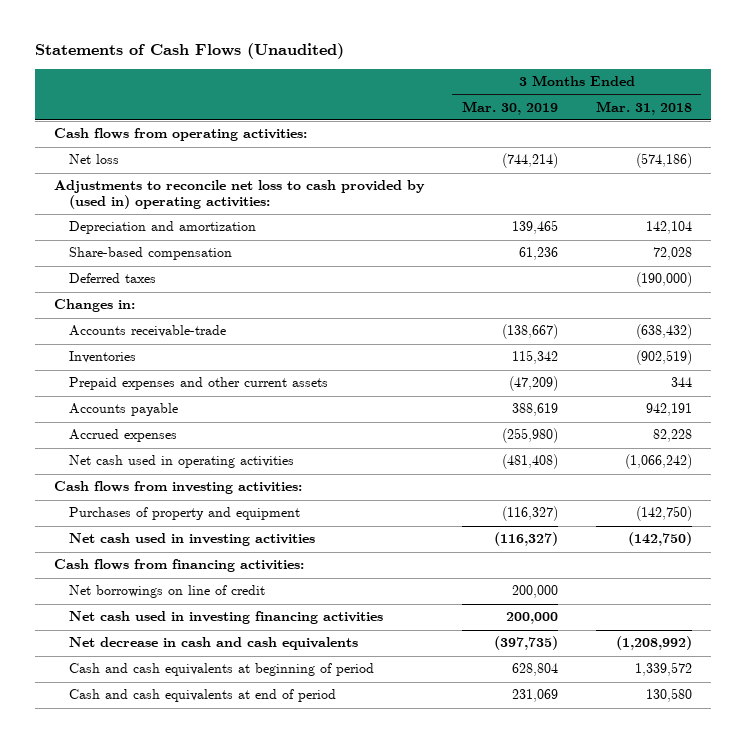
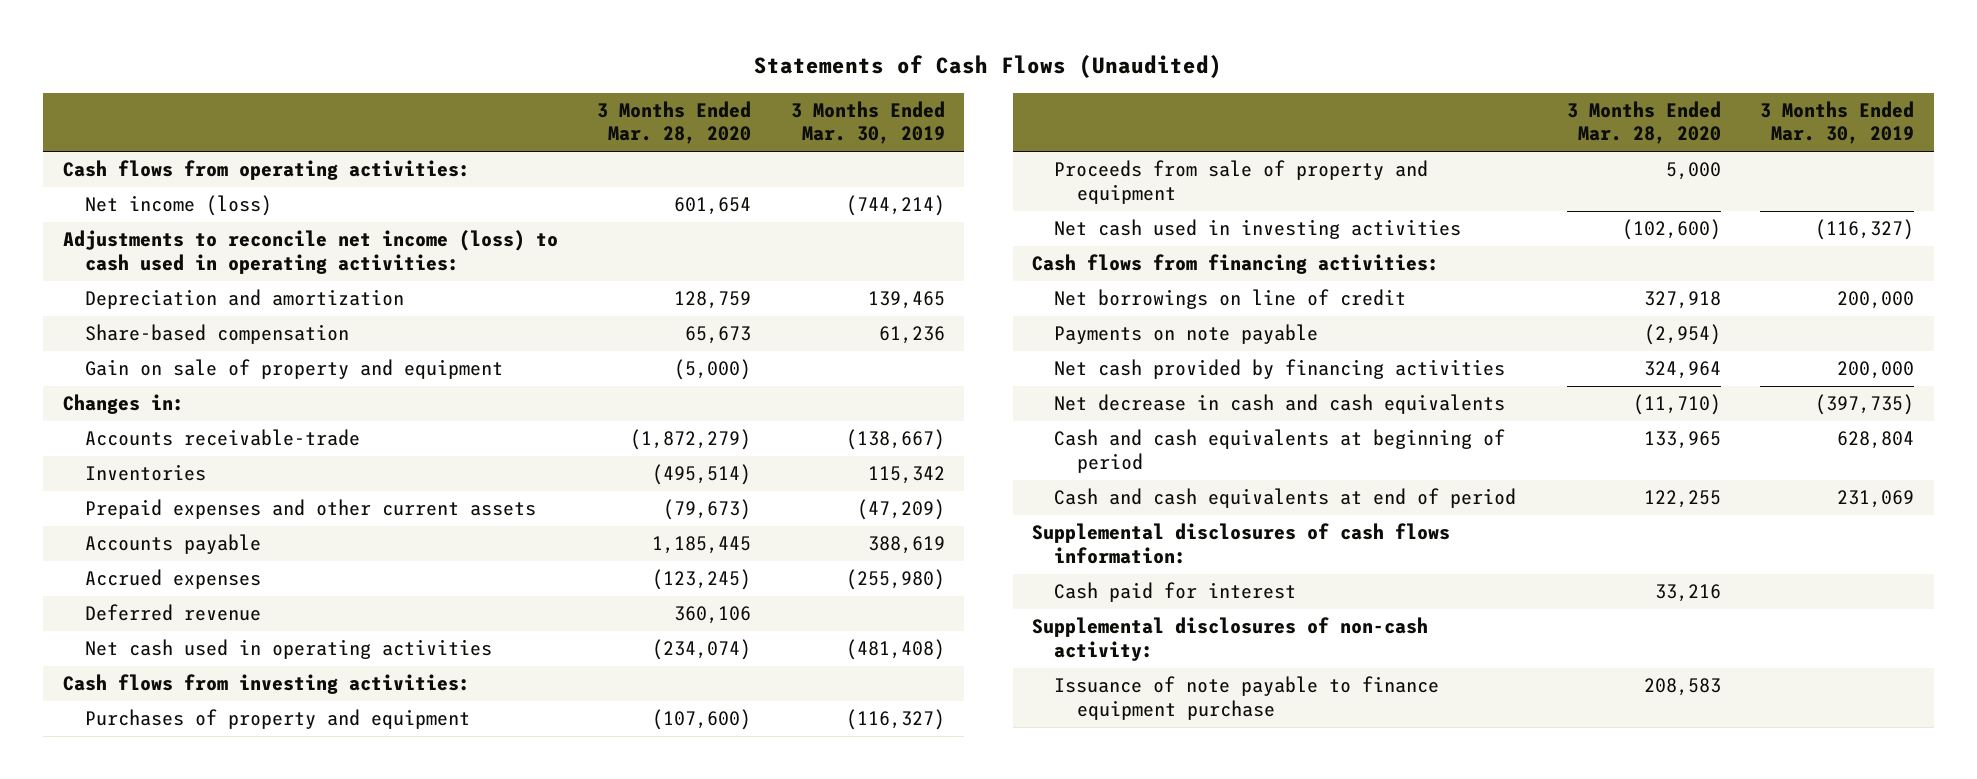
- | 3 Months Ended Mar. 30, 2019 | 3 Months Ended Mar. 31, 2018
+ | 3 Months Ended Mar. 28, 2020 | 3 Months Ended Mar. 30, 2019
- Net loss | (744,214) | (574,186)
- Adjustments to reconcile net loss to cash provided by (used in) operating activities:
+ Net income (loss) | 601,654 | (744,214)
+ Adjustments to reconcile net income (loss) to cash used in operating activities:
- Deferred taxes | | (190,000)
+ Gain on sale of property and equipment | (5,000) |
+ Deferred revenue | 360,106 |
+ Proceeds from sale of property and equipment | 5,000 |
- Net cash used in investing financing activities | 200,000 |
+ Payments on note payable | (2,954) |
+ Net cash provided by financing activities | 324,964 | 200,000
+ Supplemental disclosures of cash flows information:
+ Cash paid for interest | 33,216 |
+ Supplemental disclosures of non-cash activity:
+ Issuance of note payable to finance equipment purchase | 208,583 |

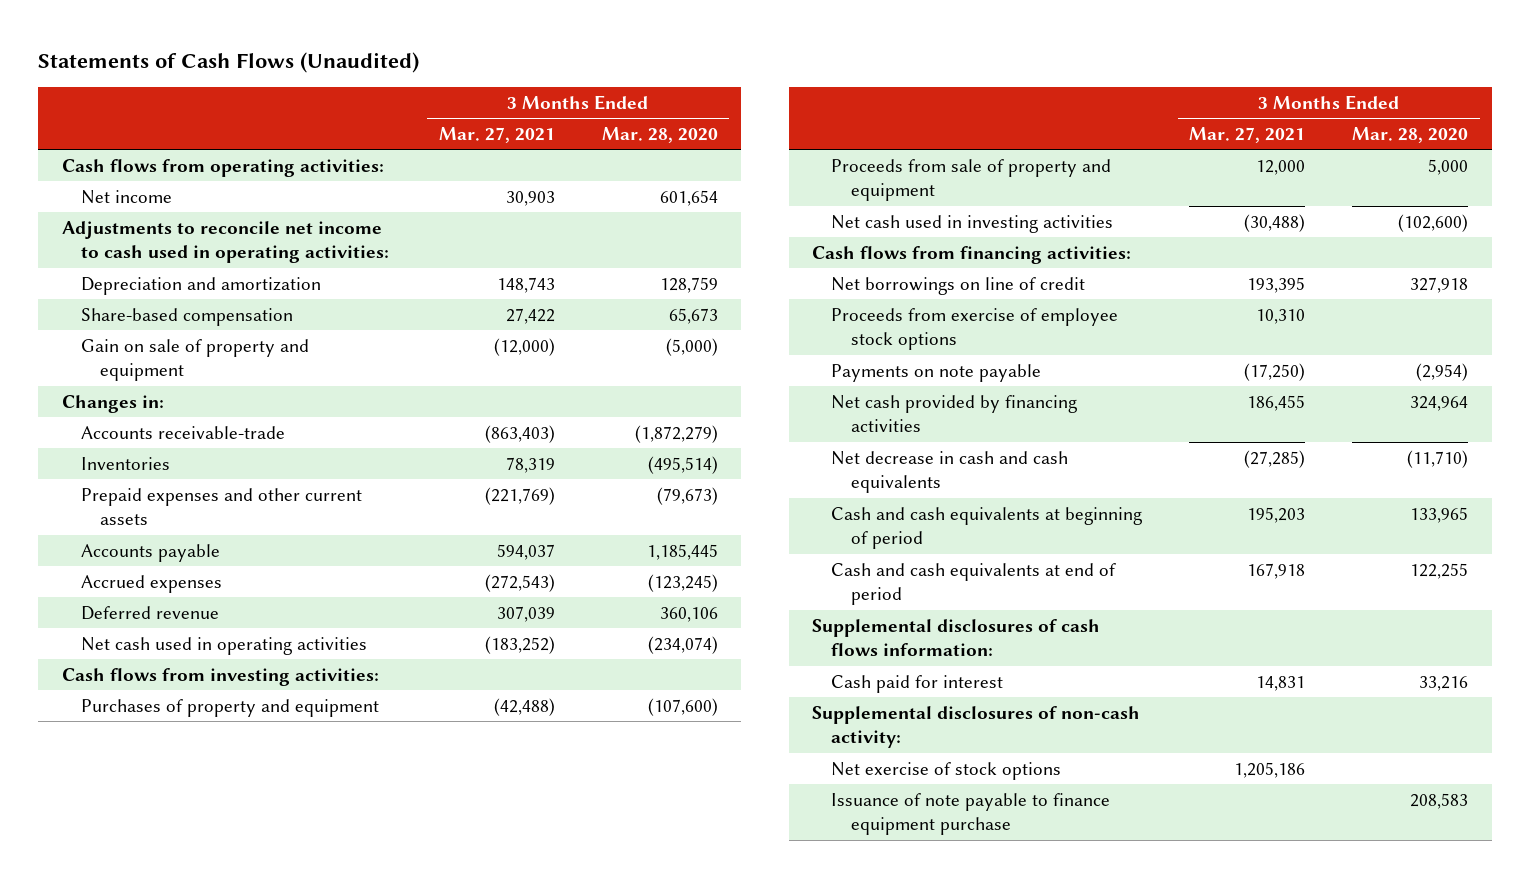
- | 3 Months Ended Mar. 28, 2020 | 3 Months Ended Mar. 30, 2019
+ | 3 Months Ended Mar. 27, 2021 | 3 Months Ended Mar. 28, 2020
- Net income (loss) | 601,654 | (744,214)
- Adjustments to reconcile net income (loss) to cash used in operating activities:
+ Net income | 30,903 | 601,654
+ Adjustments to reconcile net income to cash used in operating activities:
+ Proceeds from exercise of employee stock options | 10,310 |
+ Net exercise of stock options | 1,205,186 |

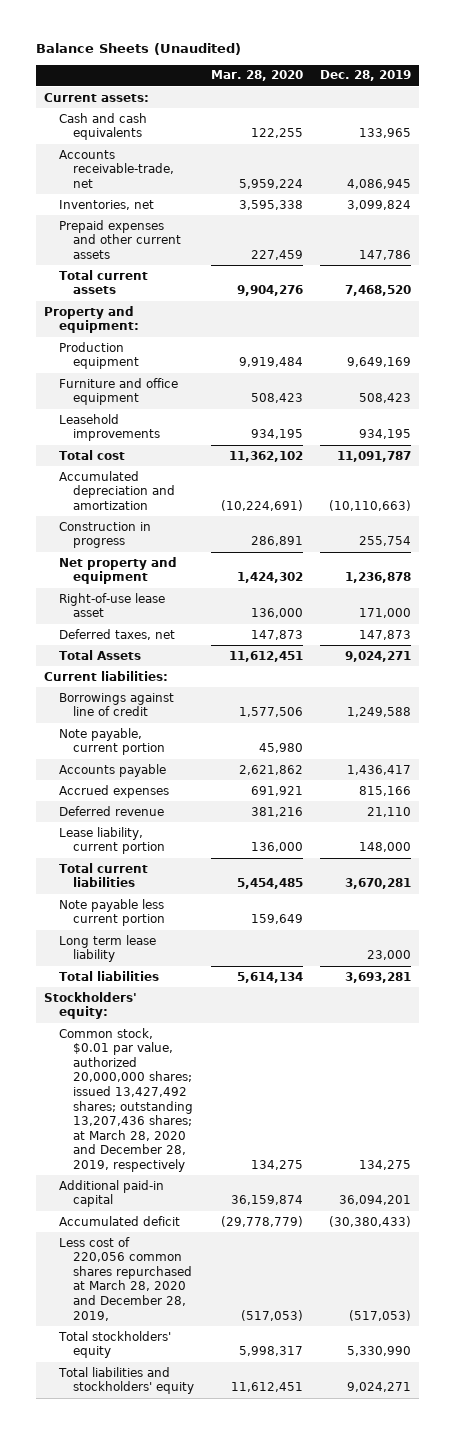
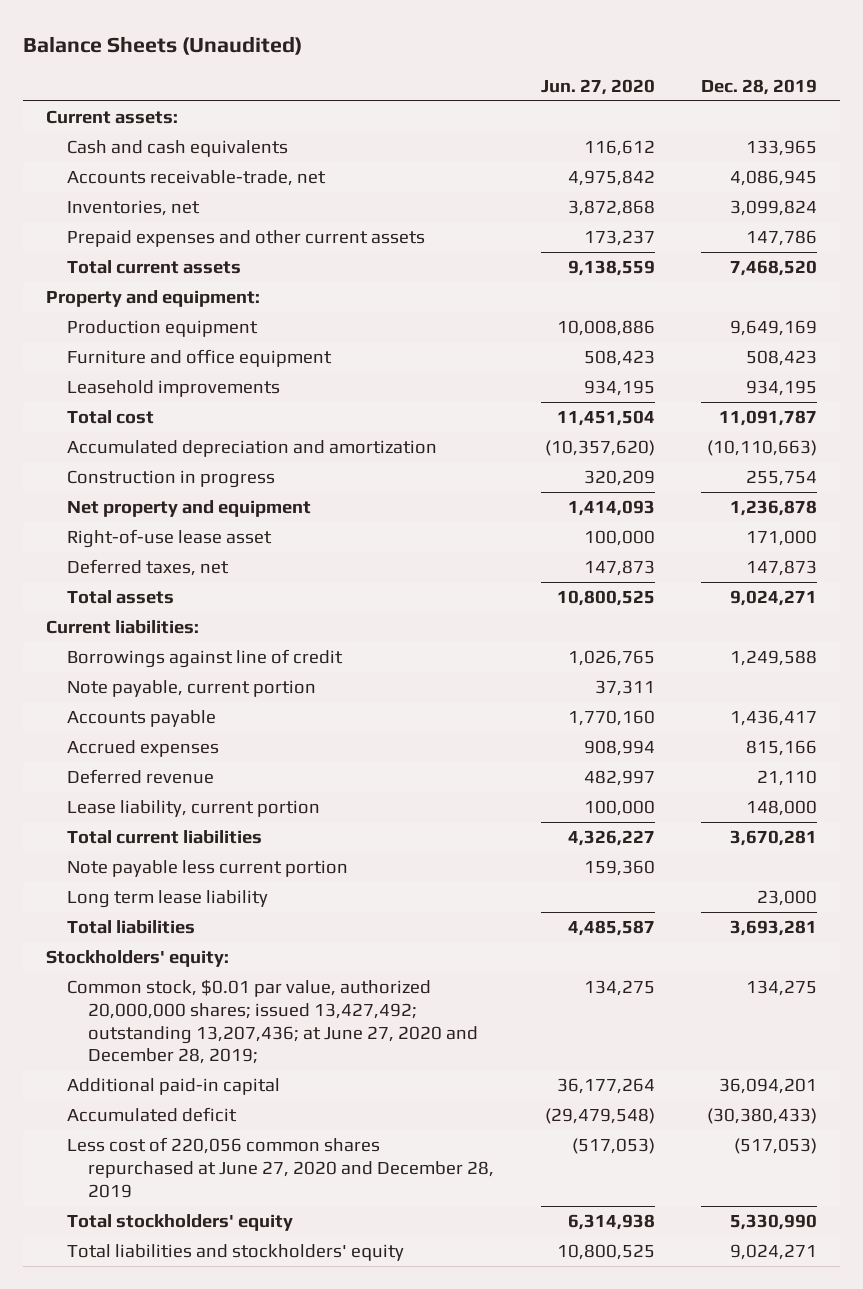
- | Mar. 28, 2020 | Dec. 28, 2019
+ | Jun. 27, 2020 | Dec. 28, 2019
- Total Assets | 11,612,451 | 9,024,271
+ Total assets | 10,800,525 | 9,024,271
- Common stock, $0.01 par value, authorized 20,000,000 shares; issued 13,427,492 shares; outstanding 13,207,436 shares; at March 28, 2020 and December 28, 2019, respectively | 134,275 | 134,275
+ Common stock, $0.01 par value, authorized 20,000,000 shares; issued 13,427,492; outstanding 13,207,436; at June 27, 2020 and December 28, 2019; | 134,275 | 134,275
- Less cost of 220,056 common shares repurchased at March 28, 2020 and December 28, 2019, | (517,053) | (517,053)
+ Less cost of 220,056 common shares repurchased at June 27, 2020 and December 28, 2019 | (517,053) | (517,053)

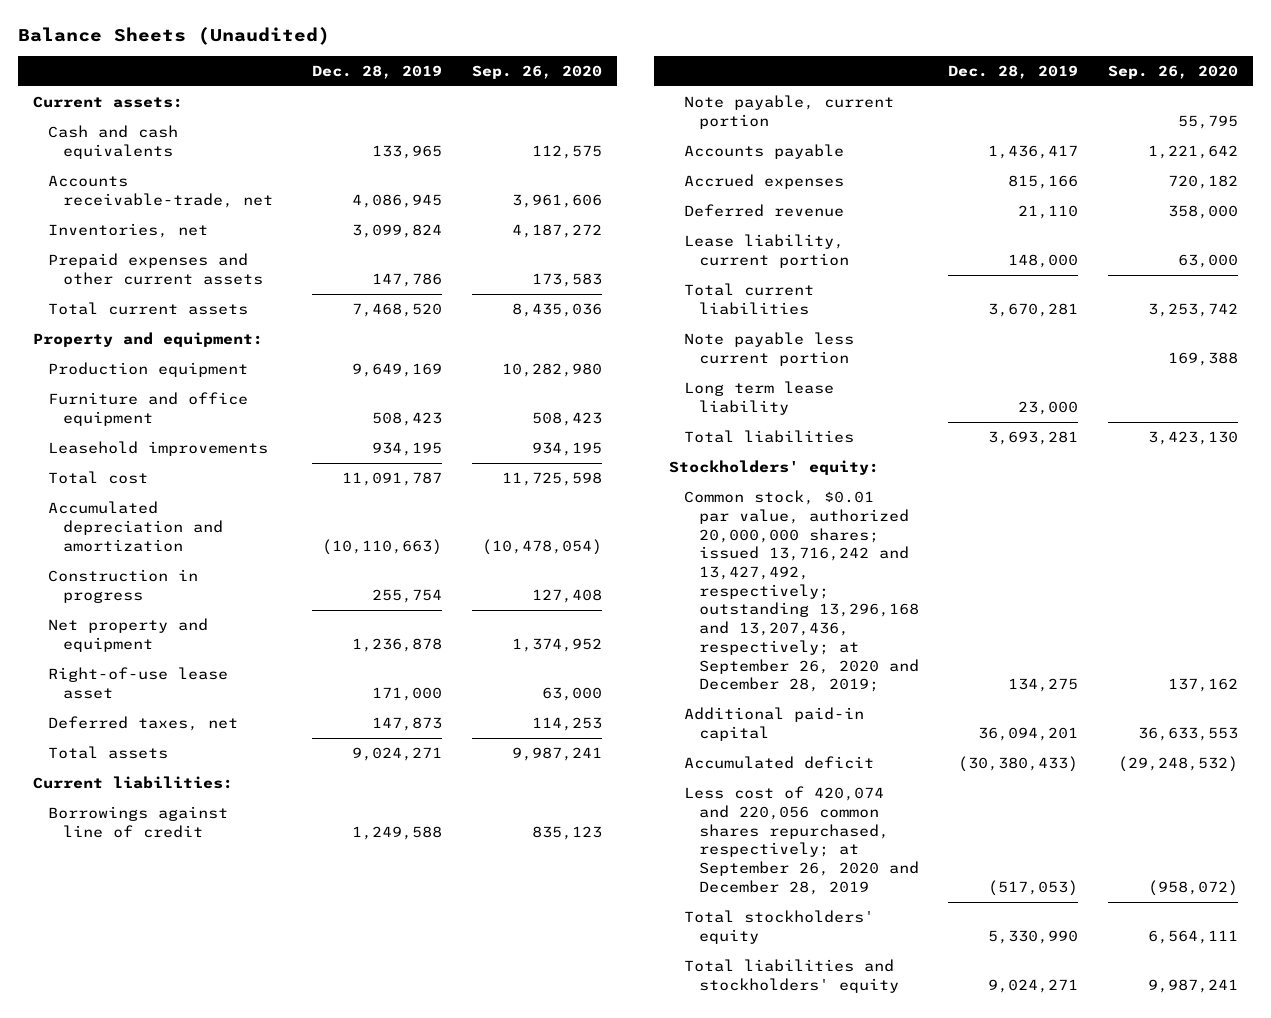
- | Jun. 27, 2020 | Dec. 28, 2019
+ | Dec. 28, 2019 | Sep. 26, 2020
- Common stock, $0.01 par value, authorized 20,000,000 shares; issued 13,427,492; outstanding 13,207,436; at June 27, 2020 and December 28, 2019; | 134,275 | 134,275
+ Common stock, $0.01 par value, authorized 20,000,000 shares; issued 13,716,242 and 13,427,492, respectively; outstanding 13,296,168 and 13,207,436, respectively; at September 26, 2020 and December 28, 2019; | 134,275 | 137,162
- Less cost of 220,056 common shares repurchased at June 27, 2020 and December 28, 2019 | (517,053) | (517,053)
+ Less cost of 420,074 and 220,056 common shares repurchased, respectively; at September 26, 2020 and December 28, 2019 | (517,053) | (958,072)

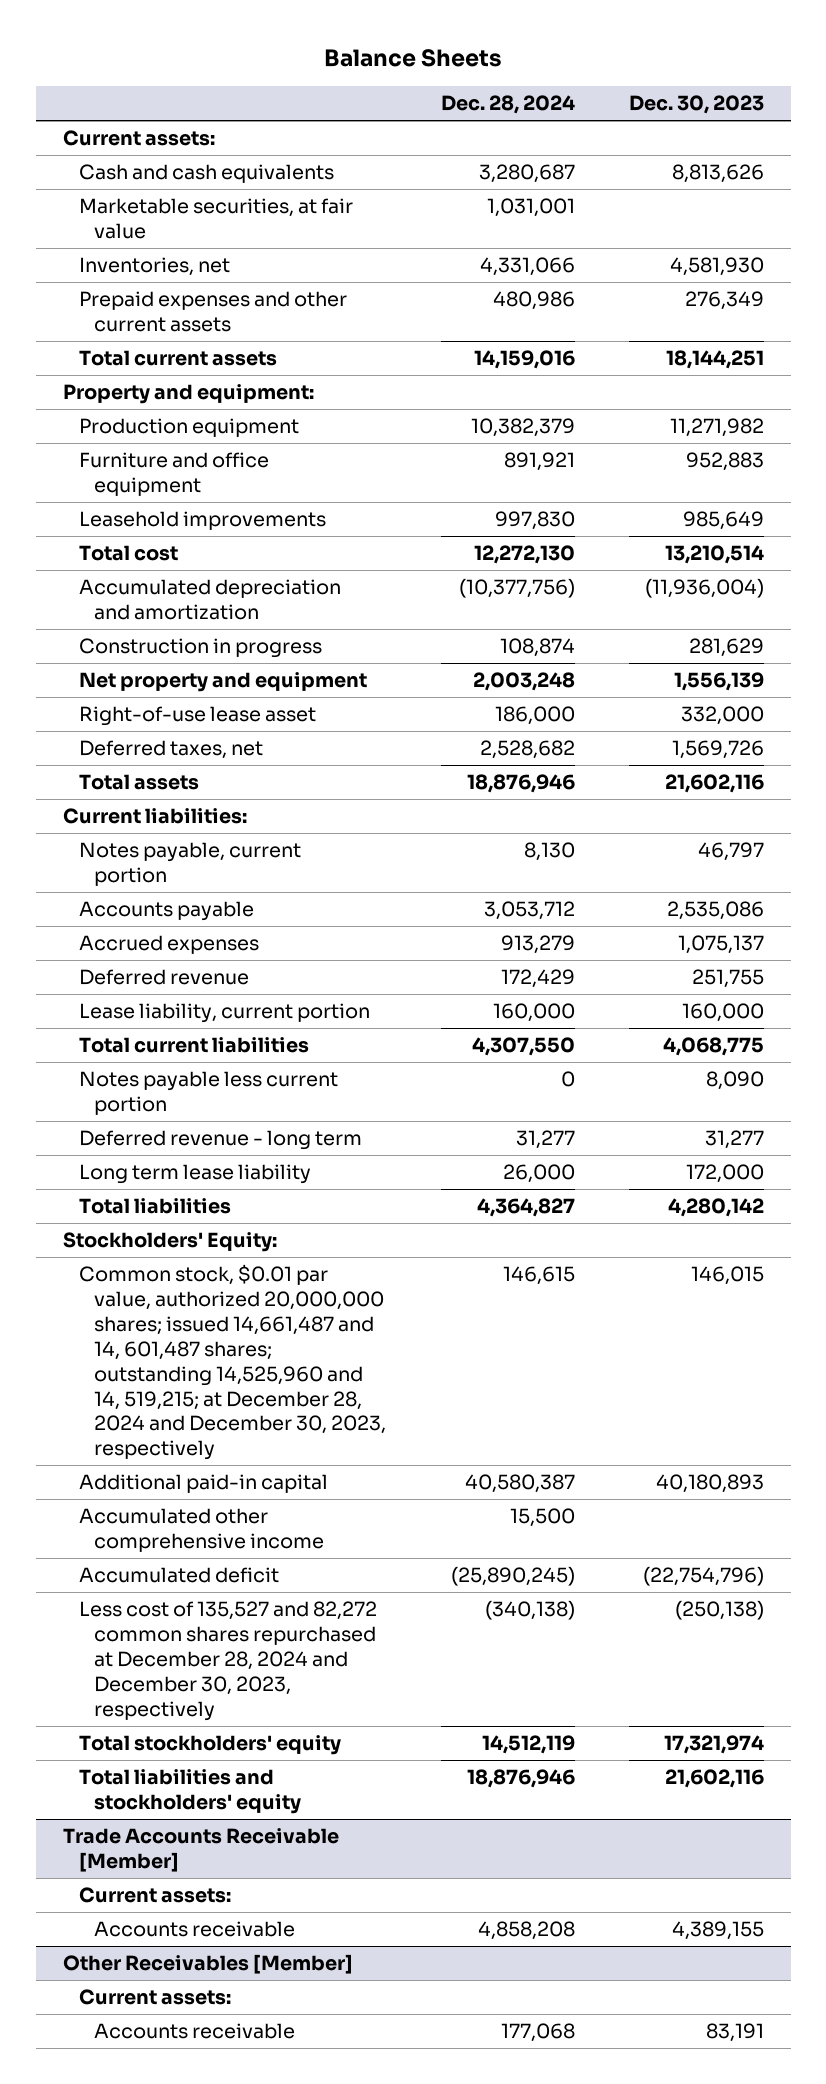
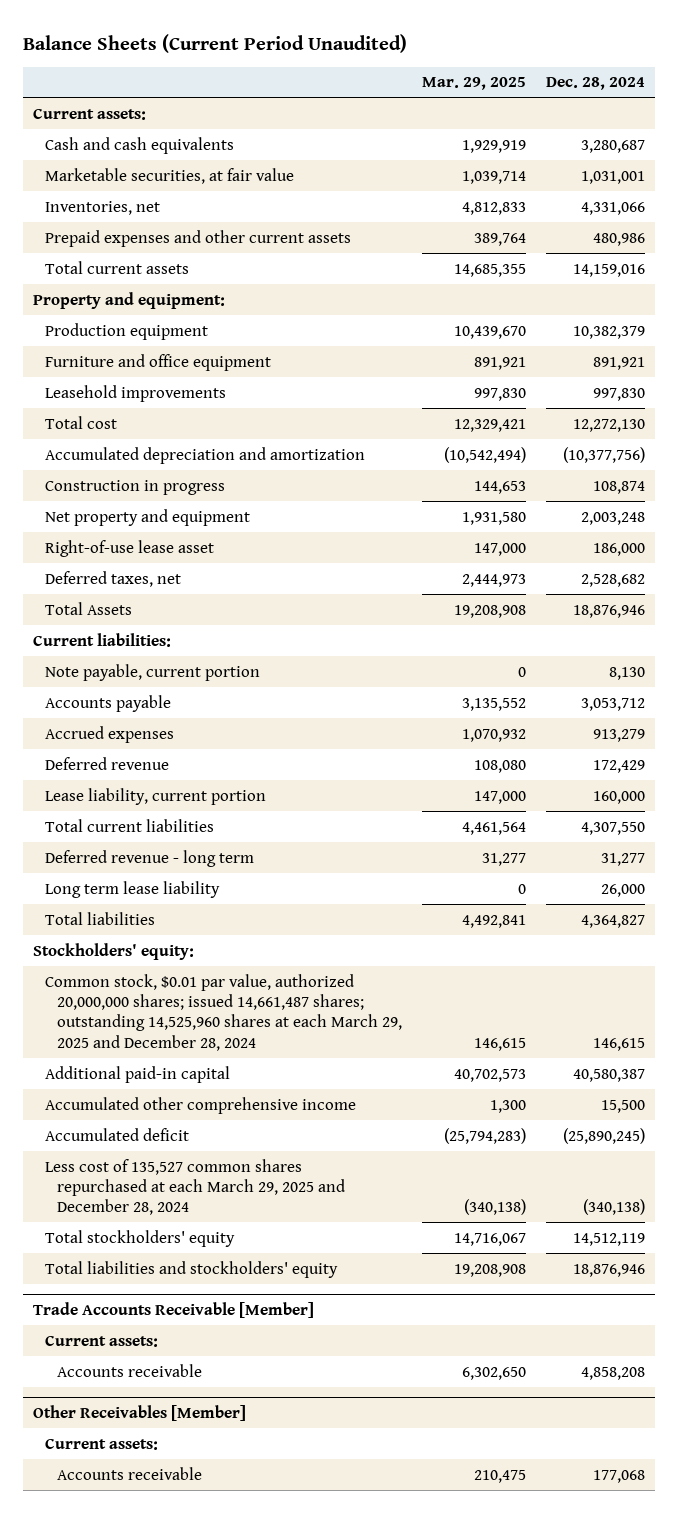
- Balance Sheets
+ Balance Sheets (Current Period Unaudited)
- | Dec. 28, 2024 | Dec. 30, 2023
+ | Mar. 29, 2025 | Dec. 28, 2024
- Total assets | 18,876,946 | 21,602,116
+ Total Assets | 19,208,908 | 18,876,946
- Notes payable, current portion | 8,130 | 46,797
+ Note payable, current portion | 0 | 8,130
- Notes payable less current portion | 0 | 8,090
- Stockholders' Equity:
- Common stock, $0.01 par value, authorized 20,000,000 shares; issued 14,661,487 and 14, 601,487 shares; outstanding 14,525,960 and 14, 519,215; at December 28, 2024 and December 30, 2023, respectively | 146,615 | 146,015
+ Stockholders' equity:
+ Common stock, $0.01 par value, authorized 20,000,000 shares; issued 14,661,487 shares; outstanding 14,525,960 shares at each March 29, 2025 and December 28, 2024 | 146,615 | 146,615
- Less cost of 135,527 and 82,272 common shares repurchased at December 28, 2024 and December 30, 2023, respectively | (340,138) | (250,138)
+ Less cost of 135,527 common shares repurchased at each March 29, 2025 and December 28, 2024 | (340,138) | (340,138)

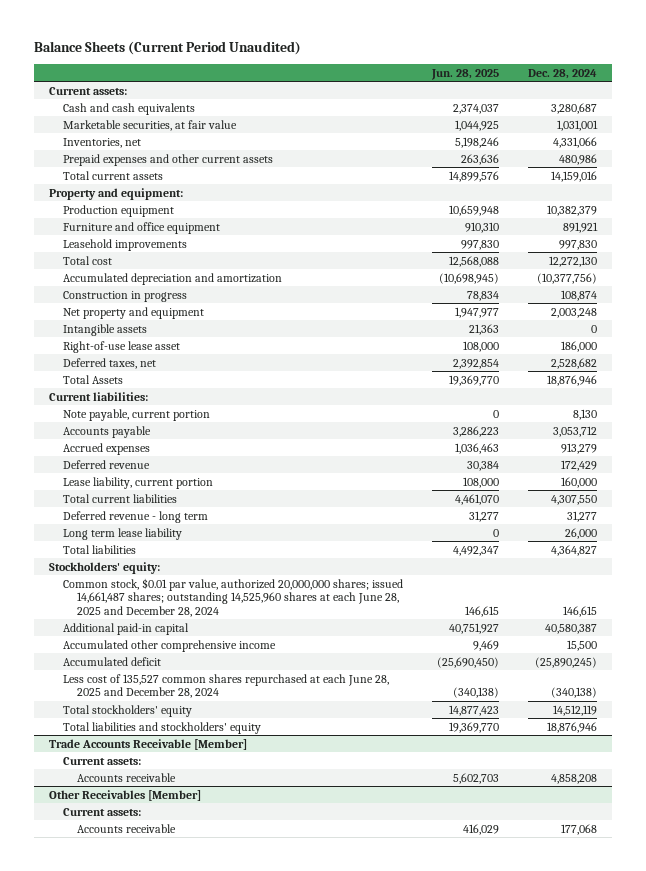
- | Mar. 29, 2025 | Dec. 28, 2024
+ | Jun. 28, 2025 | Dec. 28, 2024
+ Intangible assets | 21,363 | 0
- Common stock, $0.01 par value, authorized 20,000,000 shares; issued 14,661,487 shares; outstanding 14,525,960 shares at each March 29, 2025 and December 28, 2024 | 146,615 | 146,615
+ Common stock, $0.01 par value, authorized 20,000,000 shares; issued 14,661,487 shares; outstanding 14,525,960 shares at each June 28, 2025 and December 28, 2024 | 146,615 | 146,615
- Less cost of 135,527 common shares repurchased at each March 29, 2025 and December 28, 2024 | (340,138) | (340,138)
+ Less cost of 135,527 common shares repurchased at each June 28, 2025 and December 28, 2024 | (340,138) | (340,138)

